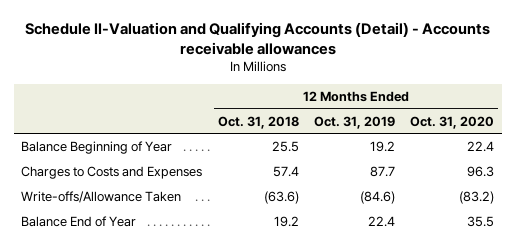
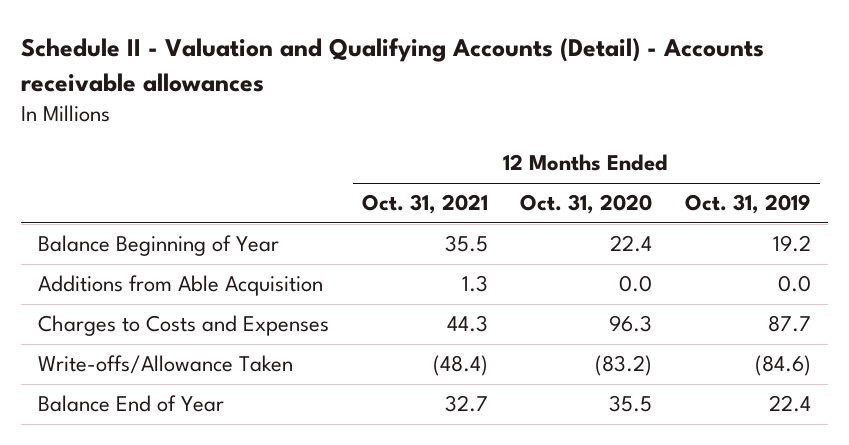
- Schedule II-Valuation and Qualifying Accounts (Detail) - Accounts receivable allowances
+ Schedule II - Valuation and Qualifying Accounts (Detail) - Accounts receivable allowances
- | 12 Months Ended Oct. 31, 2018 | 12 Months Ended Oct. 31, 2019 | 12 Months Ended Oct. 31, 2020
+ | 12 Months Ended Oct. 31, 2021 | 12 Months Ended Oct. 31, 2020 | 12 Months Ended Oct. 31, 2019
+ Additions from Able Acquisition | 1.3 | 0.0 | 0.0

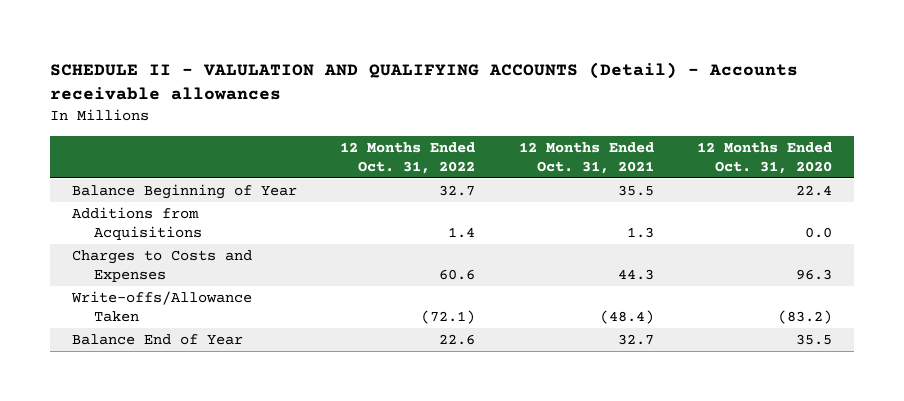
- Schedule II - Valuation and Qualifying Accounts (Detail) - Accounts receivable allowances
+ SCHEDULE II - VALULATION AND QUALIFYING ACCOUNTS (Detail) - Accounts receivable allowances
- | 12 Months Ended Oct. 31, 2021 | 12 Months Ended Oct. 31, 2020 | 12 Months Ended Oct. 31, 2019
+ | 12 Months Ended Oct. 31, 2022 | 12 Months Ended Oct. 31, 2021 | 12 Months Ended Oct. 31, 2020
- Additions from Able Acquisition | 1.3 | 0.0 | 0.0
+ Additions from Acquisitions | 1.4 | 1.3 | 0.0

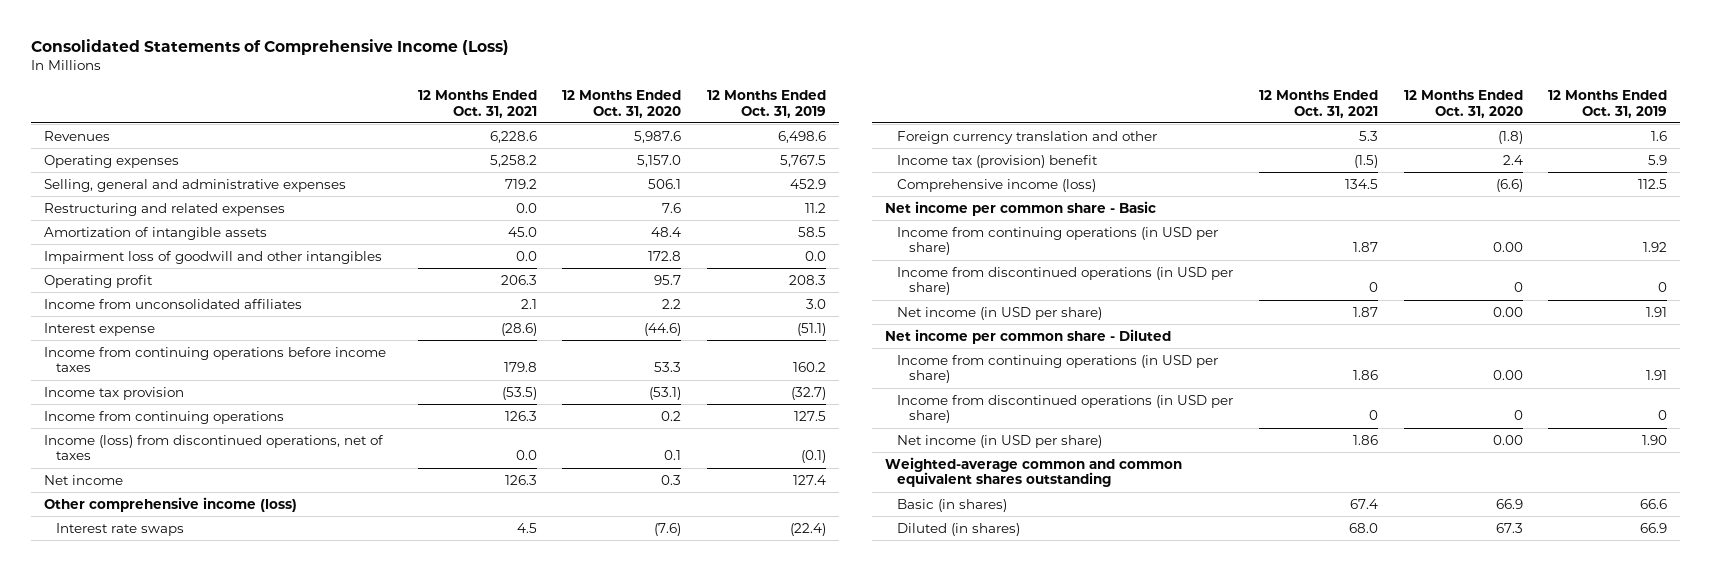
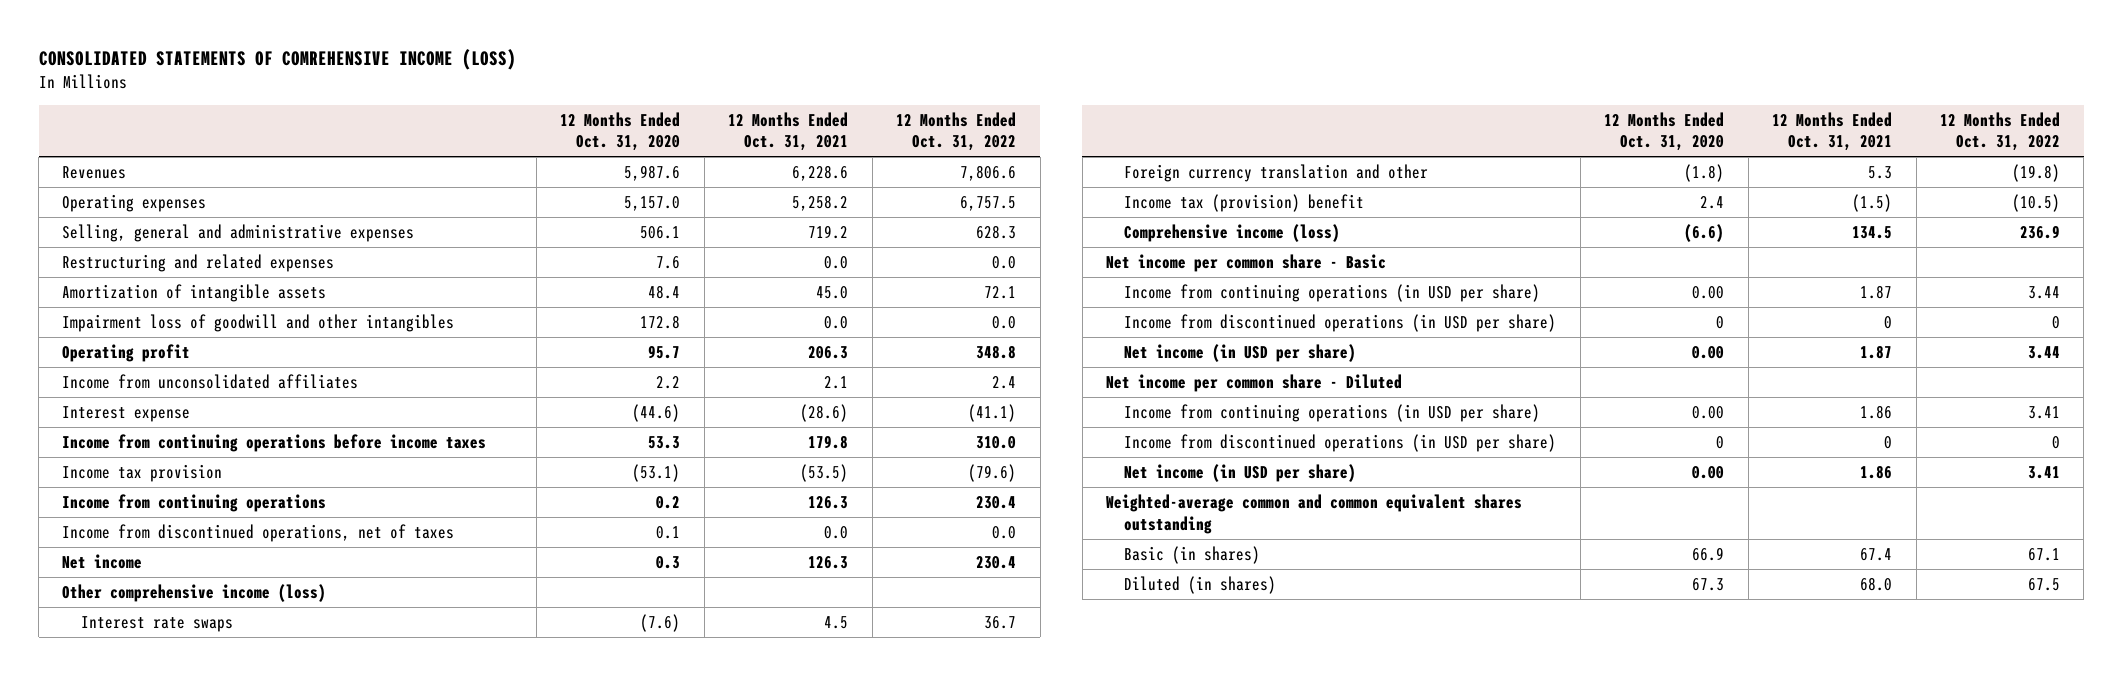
- Consolidated Statements of Comprehensive Income (Loss)
+ CONSOLIDATED STATEMENTS OF COMREHENSIVE INCOME (LOSS)
- | 12 Months Ended Oct. 31, 2021 | 12 Months Ended Oct. 31, 2020 | 12 Months Ended Oct. 31, 2019
+ | 12 Months Ended Oct. 31, 2020 | 12 Months Ended Oct. 31, 2021 | 12 Months Ended Oct. 31, 2022
- Income (loss) from discontinued operations, net of taxes | 0.0 | 0.1 | (0.1)
+ Income from discontinued operations, net of taxes | 0.1 | 0.0 | 0.0

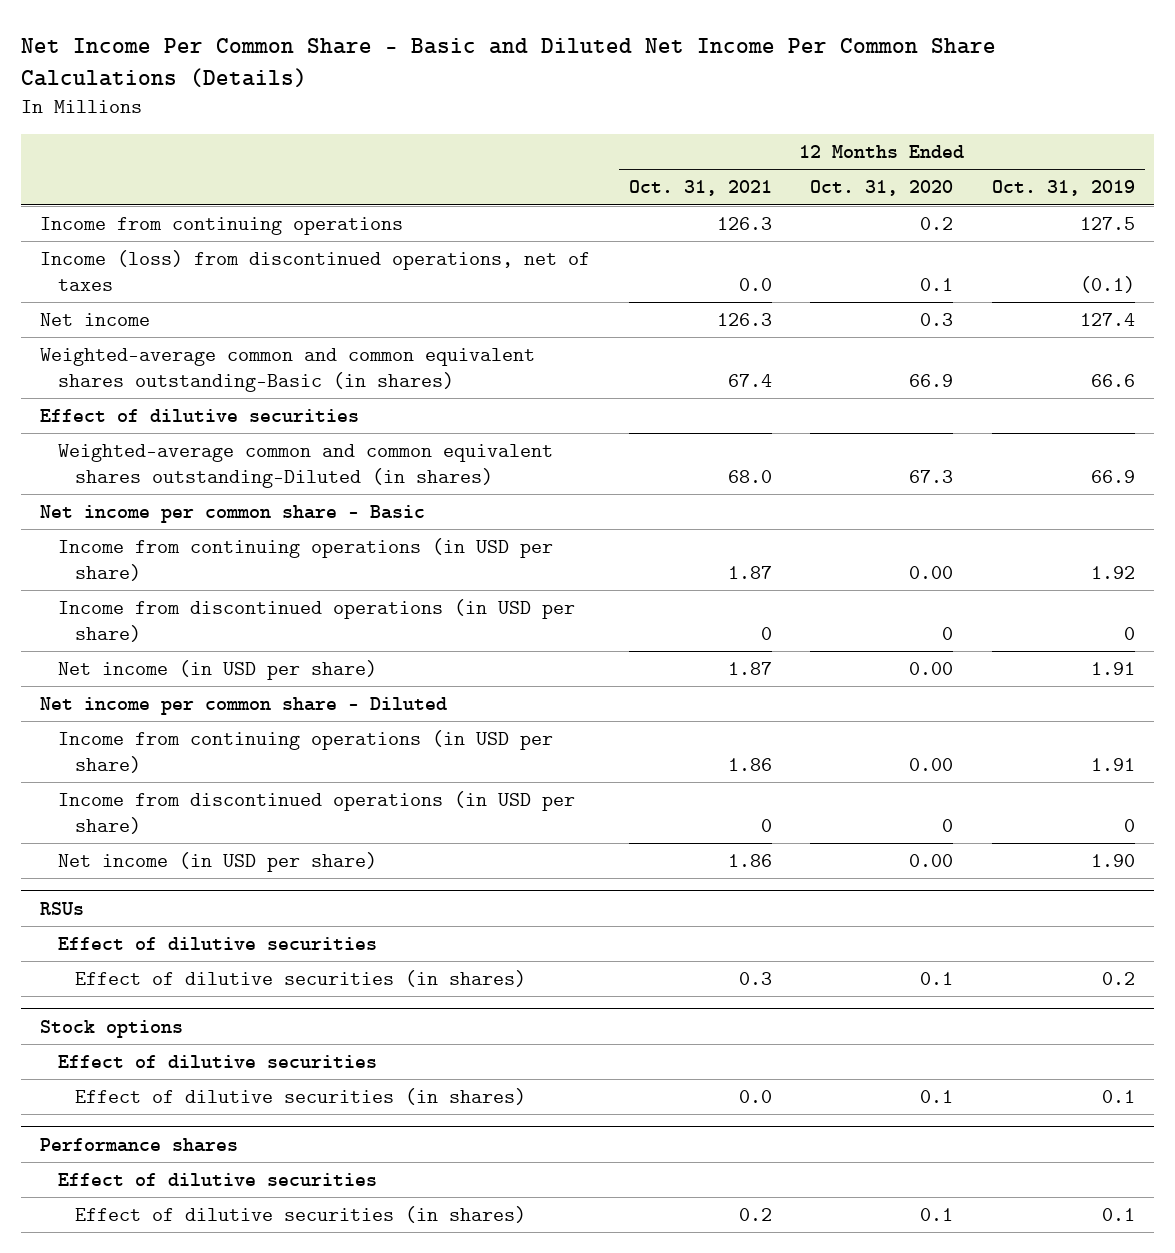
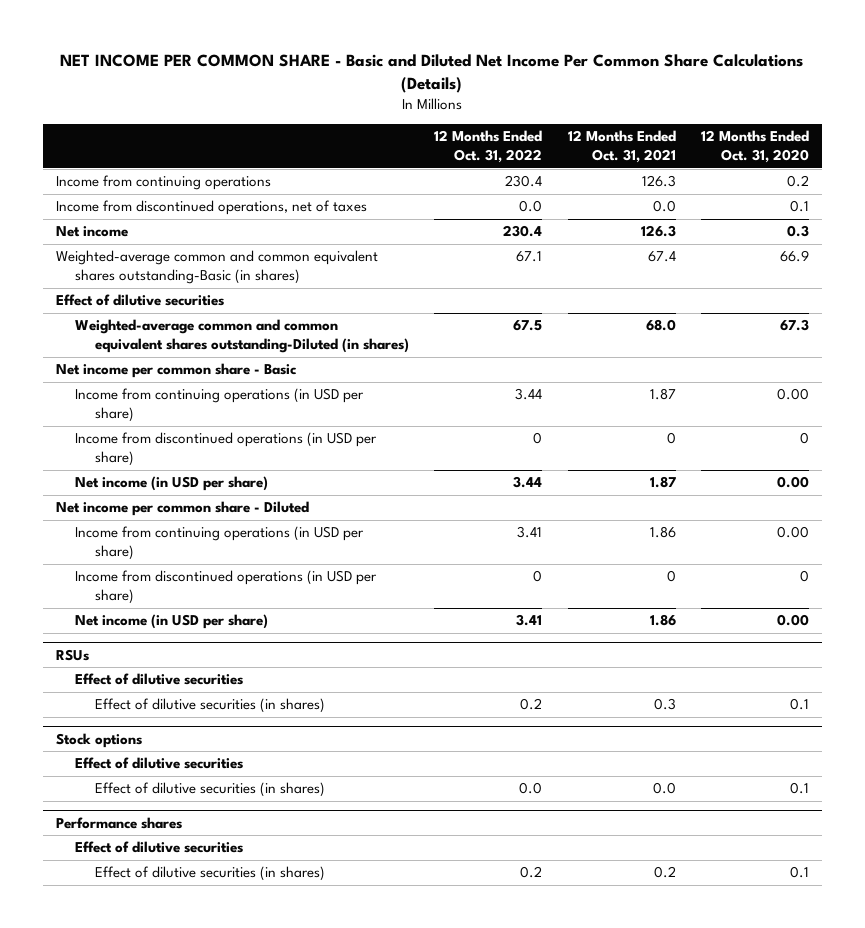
- Net Income Per Common Share - Basic and Diluted Net Income Per Common Share Calculations (Details)
+ NET INCOME PER COMMON SHARE - Basic and Diluted Net Income Per Common Share Calculations (Details)
- | 12 Months Ended Oct. 31, 2021 | 12 Months Ended Oct. 31, 2020 | 12 Months Ended Oct. 31, 2019
+ | 12 Months Ended Oct. 31, 2022 | 12 Months Ended Oct. 31, 2021 | 12 Months Ended Oct. 31, 2020
- Income (loss) from discontinued operations, net of taxes | 0.0 | 0.1 | (0.1)
+ Income from discontinued operations, net of taxes | 0.0 | 0.0 | 0.1

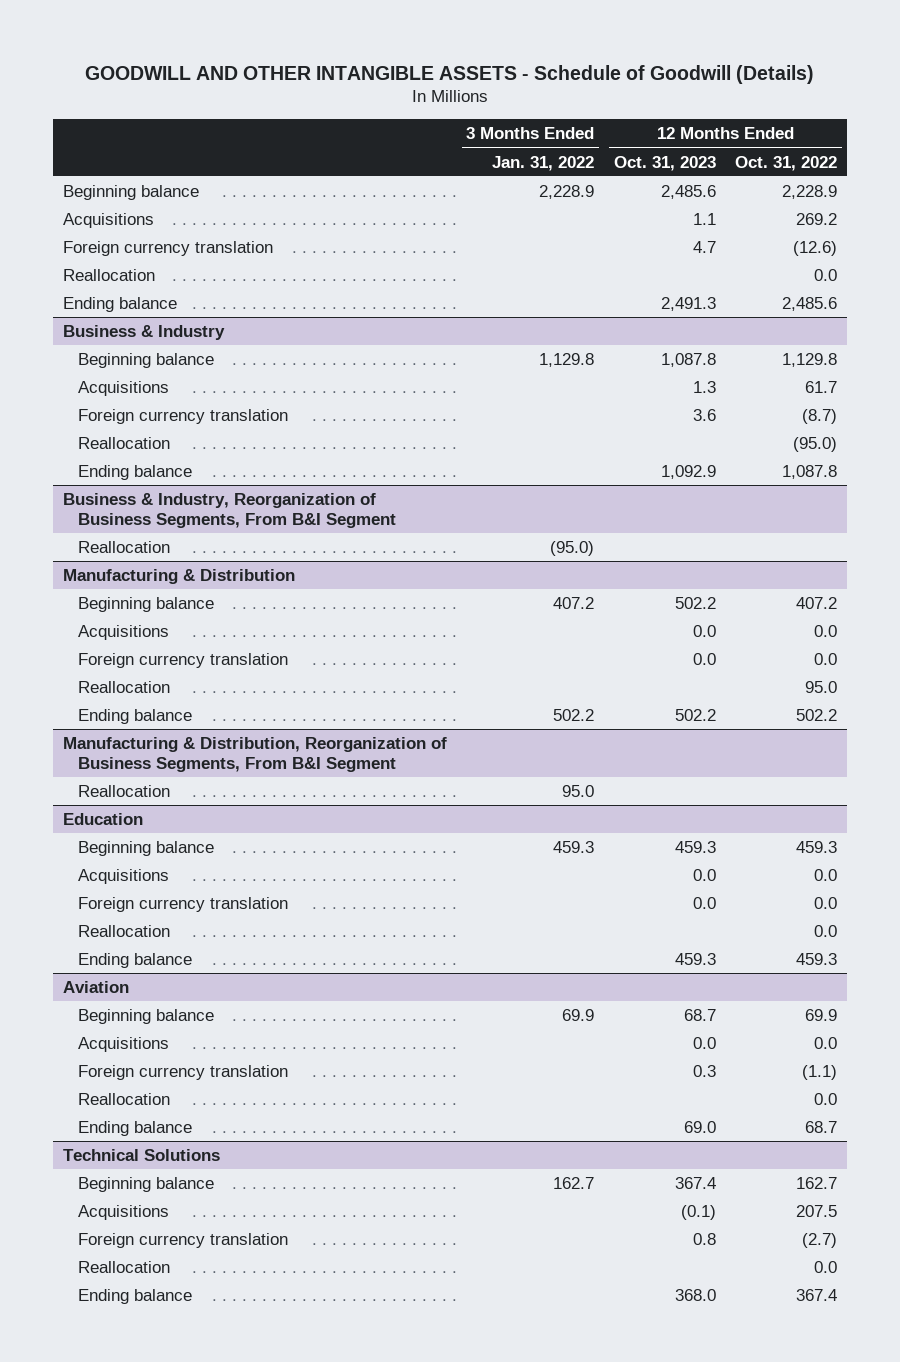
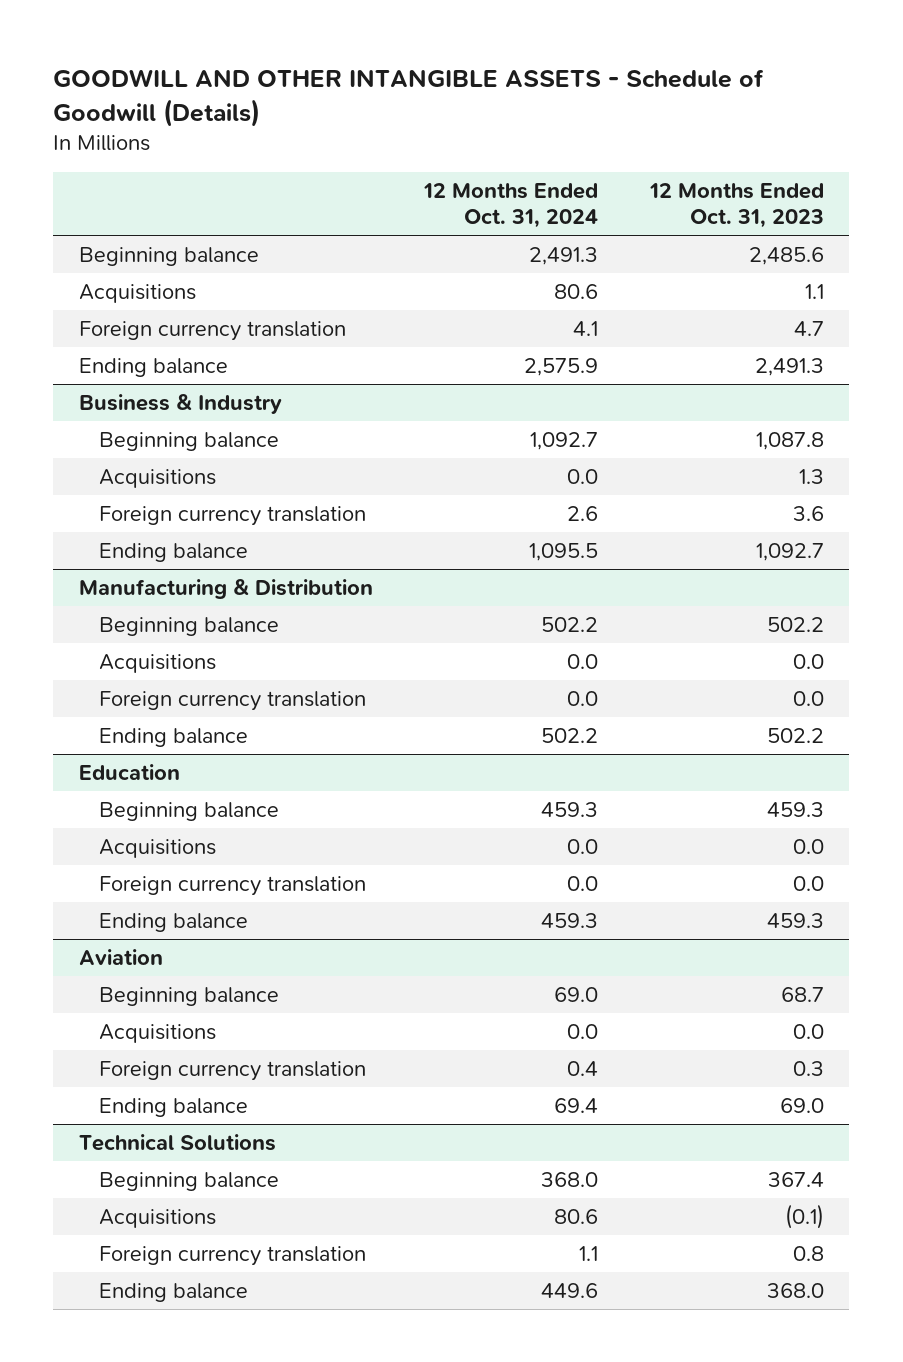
- | 3 Months Ended Jan. 31, 2022 | 12 Months Ended Oct. 31, 2023 | 12 Months Ended Oct. 31, 2022
+ | 12 Months Ended Oct. 31, 2024 | 12 Months Ended Oct. 31, 2023
- Reallocation | | | 0.0
@ Business & Industry
- Reallocation | | | (95.0)
- Ending balance | | 1,092.9 | 1,087.8
- Business & Industry, Reorganization of Business Segments, From B&I Segment
- Reallocation | (95.0) | |
@ Business & Industry
+ Ending balance | 1,095.5 | 1,092.7
@ Manufacturing & Distribution
- Reallocation | | | 95.0
- Manufacturing & Distribution, Reorganization of Business Segments, From B&I Segment
- Reallocation | 95.0 | |
@ Education
- Reallocation | | | 0.0
@ Aviation
- Reallocation | | | 0.0
@ Technical Solutions
- Reallocation | | | 0.0

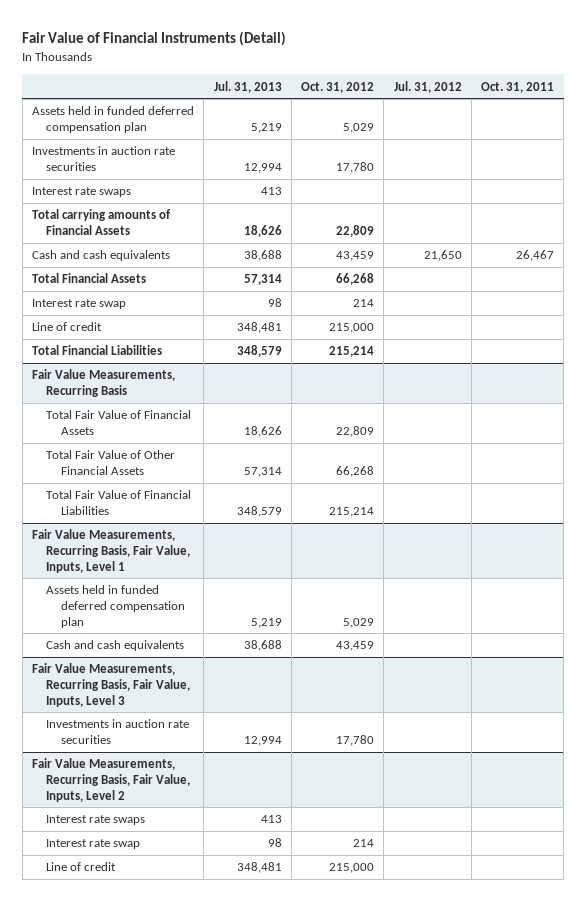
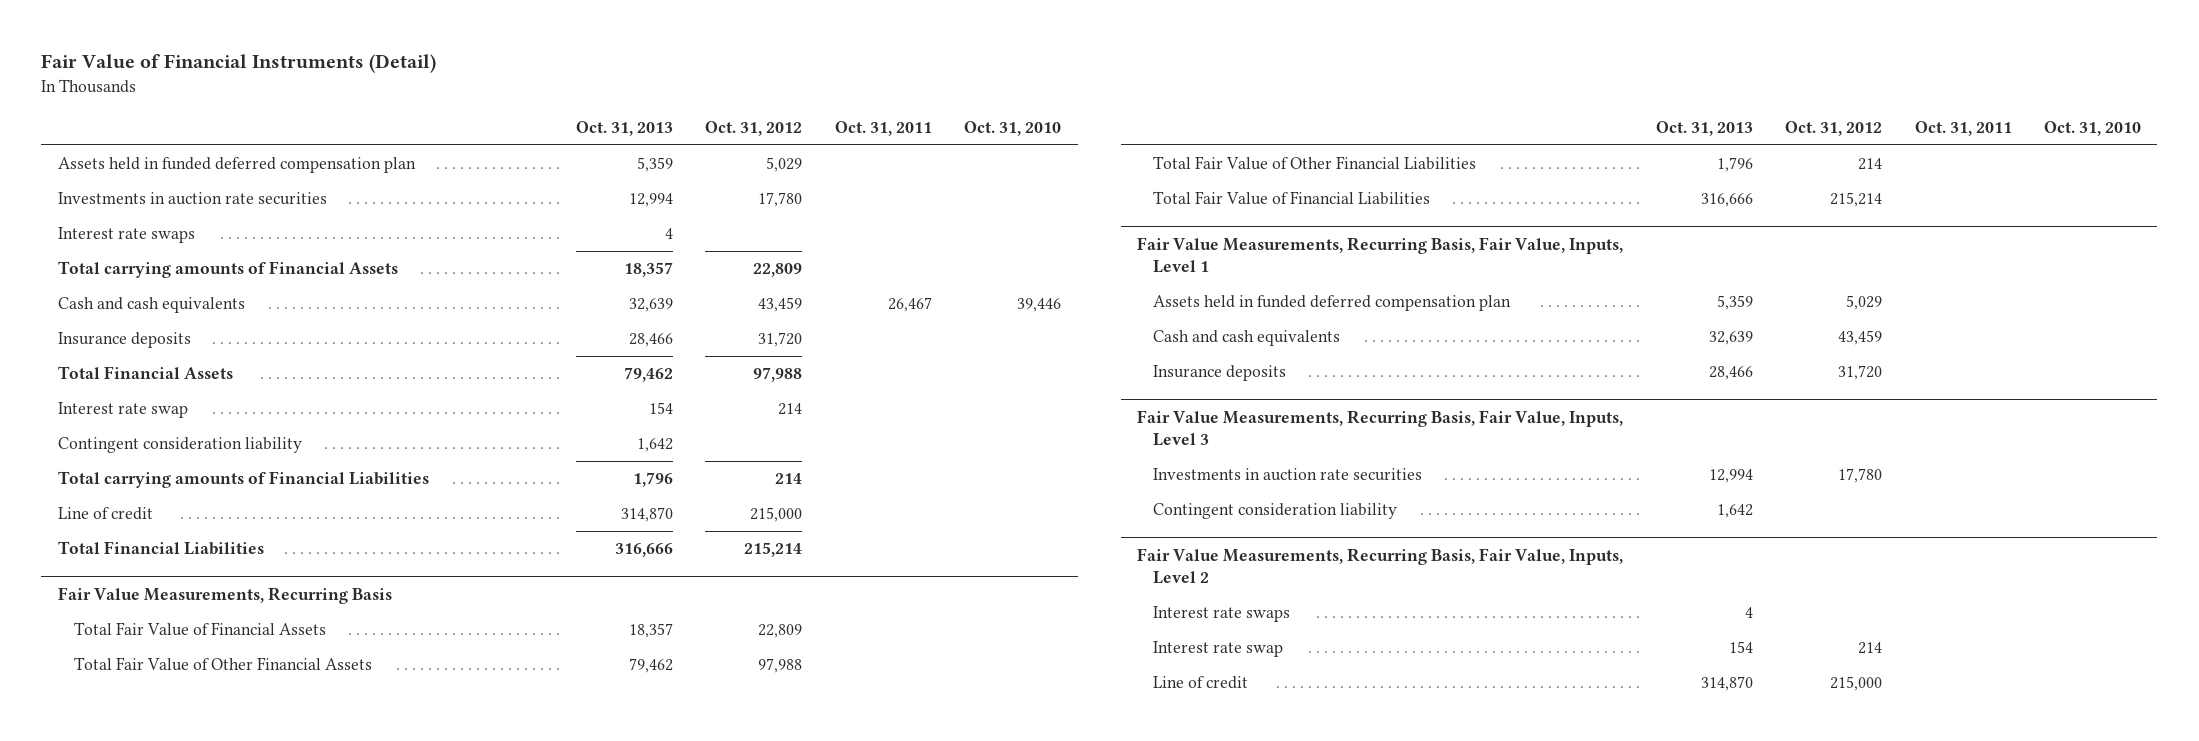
- | Jul. 31, 2013 | Oct. 31, 2012 | Jul. 31, 2012 | Oct. 31, 2011
+ | Oct. 31, 2013 | Oct. 31, 2012 | Oct. 31, 2011 | Oct. 31, 2010
- Total Financial Assets | 57,314 | 66,268 | |
+ Insurance deposits | 28,466 | 31,720 | |
+ Total Financial Assets | 79,462 | 97,988 | |
+ Contingent consideration liability | 1,642 | | |
+ Total carrying amounts of Financial Liabilities | 1,796 | 214 | |
@ Fair Value Measurements, Recurring Basis
- Total Fair Value of Other Financial Assets | 57,314 | 66,268 | |
+ Total Fair Value of Other Financial Assets | 79,462 | 97,988 | |
+ Total Fair Value of Other Financial Liabilities | 1,796 | 214 | |
@ Fair Value Measurements, Recurring Basis, Fair Value, Inputs, Level 1
+ Insurance deposits | 28,466 | 31,720 | |
@ Fair Value Measurements, Recurring Basis, Fair Value, Inputs, Level 3
+ Contingent consideration liability | 1,642 | | |

